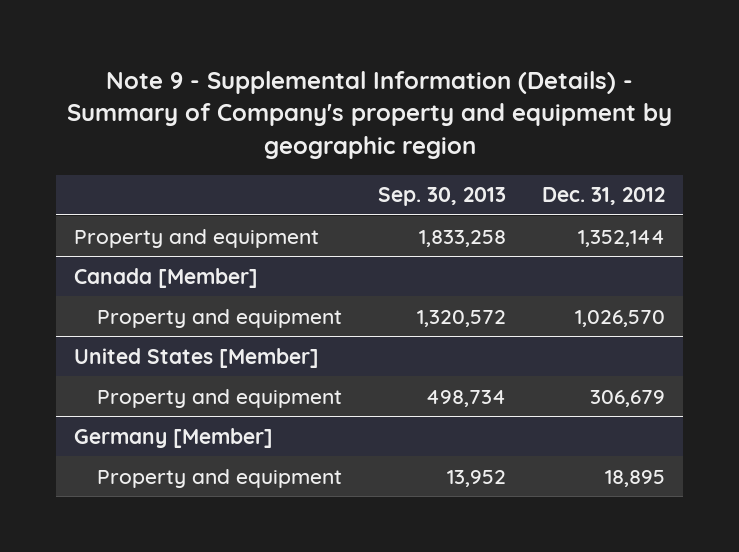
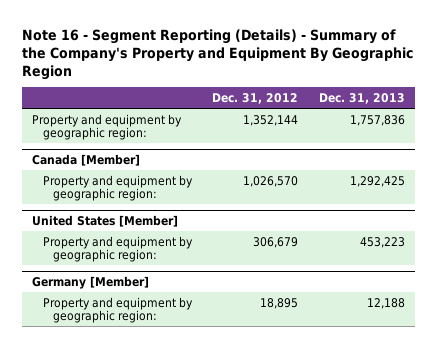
- Note 9 - Supplemental Information (Details) - Summary of Company's property and equipment by geographic region
+ Note 16 - Segment Reporting (Details) - Summary of the Company's Property and Equipment By Geographic Region
- | Sep. 30, 2013 | Dec. 31, 2012
+ | Dec. 31, 2012 | Dec. 31, 2013
- Property and equipment | 1,833,258 | 1,352,144
+ Property and equipment by geographic region: | 1,352,144 | 1,757,836
@ Canada [Member]
- Property and equipment | 1,320,572 | 1,026,570
+ Property and equipment by geographic region: | 1,026,570 | 1,292,425
@ United States [Member]
- Property and equipment | 498,734 | 306,679
+ Property and equipment by geographic region: | 306,679 | 453,223
@ Germany [Member]
- Property and equipment | 13,952 | 18,895
+ Property and equipment by geographic region: | 18,895 | 12,188

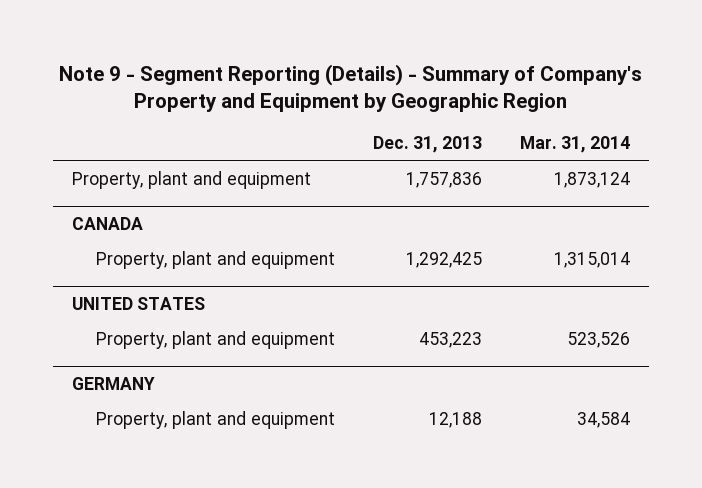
- Note 16 - Segment Reporting (Details) - Summary of the Company's Property and Equipment By Geographic Region
+ Note 9 - Segment Reporting (Details) - Summary of Company's Property and Equipment by Geographic Region
- | Dec. 31, 2012 | Dec. 31, 2013
+ | Dec. 31, 2013 | Mar. 31, 2014
- Property and equipment by geographic region: | 1,352,144 | 1,757,836
- Canada [Member]
- Property and equipment by geographic region: | 1,026,570 | 1,292,425
- United States [Member]
- Property and equipment by geographic region: | 306,679 | 453,223
- Germany [Member]
- Property and equipment by geographic region: | 18,895 | 12,188
+ Property, plant and equipment | 1,757,836 | 1,873,124
+ CANADA
+ Property, plant and equipment | 1,292,425 | 1,315,014
+ UNITED STATES
+ Property, plant and equipment | 453,223 | 523,526
+ GERMANY
+ Property, plant and equipment | 12,188 | 34,584

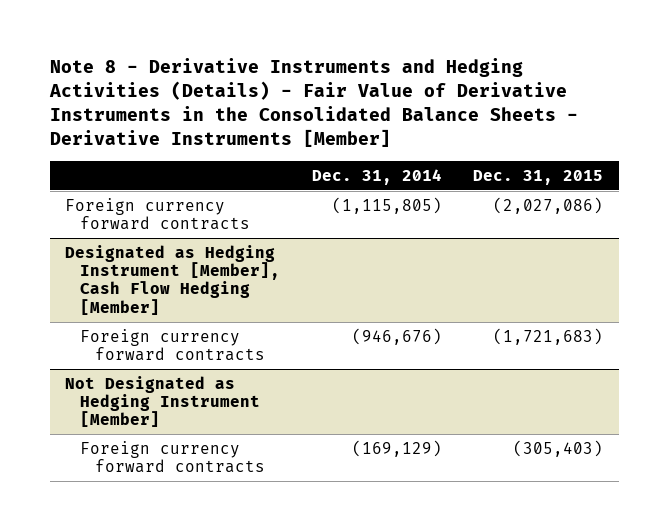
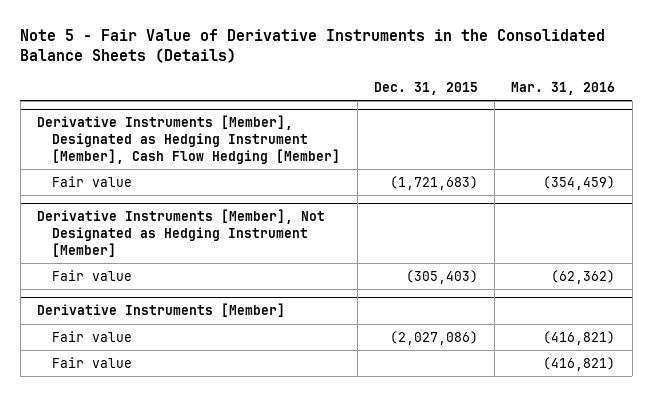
- Note 8 - Derivative Instruments and Hedging Activities (Details) - Fair Value of Derivative Instruments in the Consolidated Balance Sheets - Derivative Instruments [Member]
+ Note 5 - Fair Value of Derivative Instruments in the Consolidated Balance Sheets (Details)
- | Dec. 31, 2014 | Dec. 31, 2015
+ | Dec. 31, 2015 | Mar. 31, 2016
- Foreign currency forward contracts | (1,115,805) | (2,027,086)
- Designated as Hedging Instrument [Member], Cash Flow Hedging [Member]
- Foreign currency forward contracts | (946,676) | (1,721,683)
- Not Designated as Hedging Instrument [Member]
- Foreign currency forward contracts | (169,129) | (305,403)
+ Derivative Instruments [Member], Designated as Hedging Instrument [Member], Cash Flow Hedging [Member]
+ Fair value | (1,721,683) | (354,459)
+ Derivative Instruments [Member], Not Designated as Hedging Instrument [Member]
+ Fair value | (305,403) | (62,362)
+ Derivative Instruments [Member]
+ Fair value | (2,027,086) | (416,821)
+ Fair value | | (416,821)

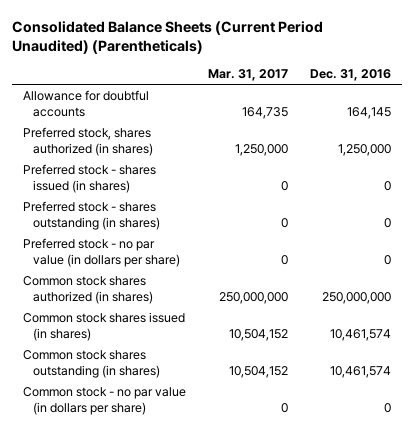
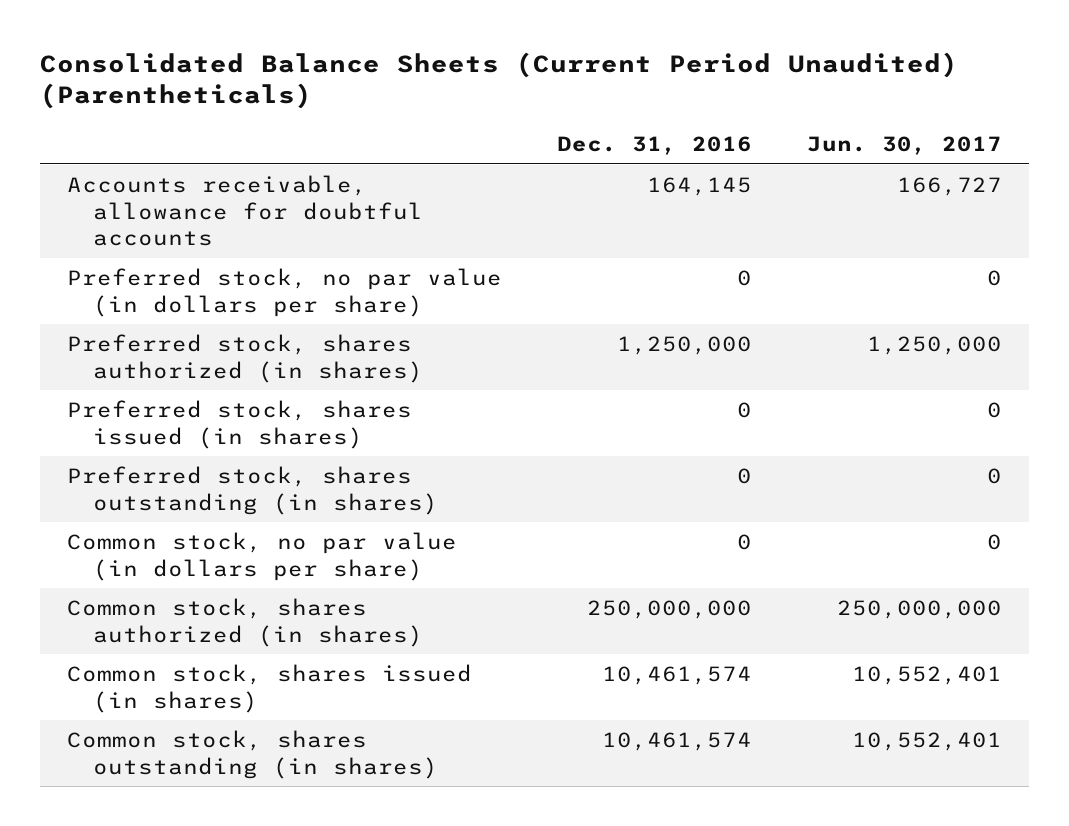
- | Mar. 31, 2017 | Dec. 31, 2016
+ | Dec. 31, 2016 | Jun. 30, 2017
- Allowance for doubtful accounts | 164,735 | 164,145
+ Accounts receivable, allowance for doubtful accounts | 164,145 | 166,727
+ Preferred stock, no par value (in dollars per share) | 0 | 0
- Preferred stock - shares issued (in shares) | 0 | 0
- Preferred stock - shares outstanding (in shares) | 0 | 0
- Preferred stock - no par value (in dollars per share) | 0 | 0
- Common stock shares authorized (in shares) | 250,000,000 | 250,000,000
- Common stock shares issued (in shares) | 10,504,152 | 10,461,574
- Common stock shares outstanding (in shares) | 10,504,152 | 10,461,574
- Common stock - no par value (in dollars per share) | 0 | 0
+ Preferred stock, shares issued (in shares) | 0 | 0
+ Preferred stock, shares outstanding (in shares) | 0 | 0
+ Common stock, no par value (in dollars per share) | 0 | 0
+ Common stock, shares authorized (in shares) | 250,000,000 | 250,000,000
+ Common stock, shares issued (in shares) | 10,461,574 | 10,552,401
+ Common stock, shares outstanding (in shares) | 10,461,574 | 10,552,401

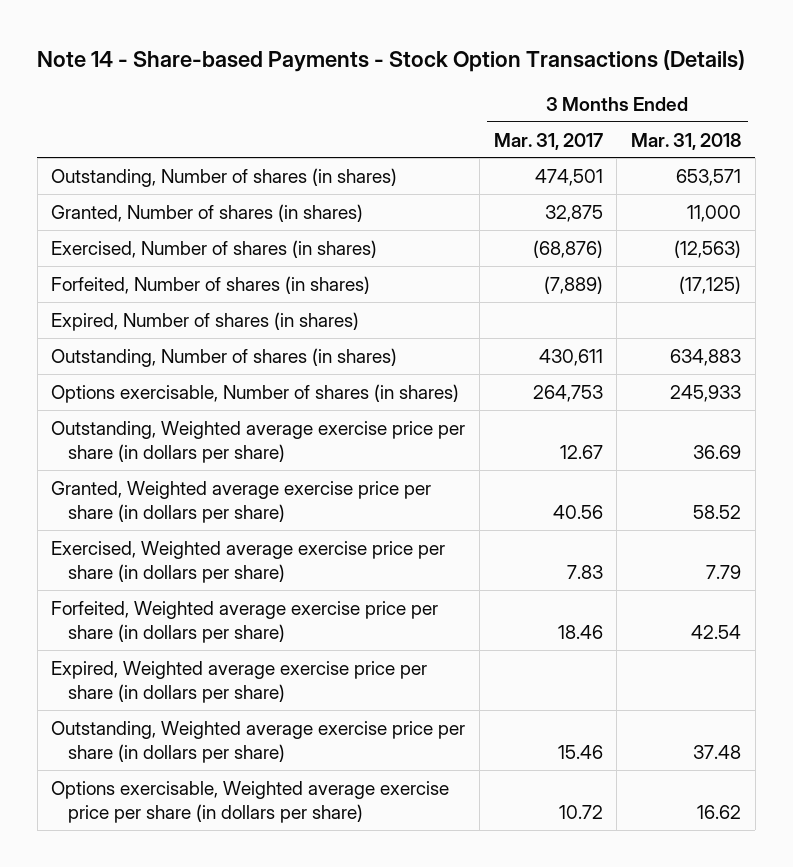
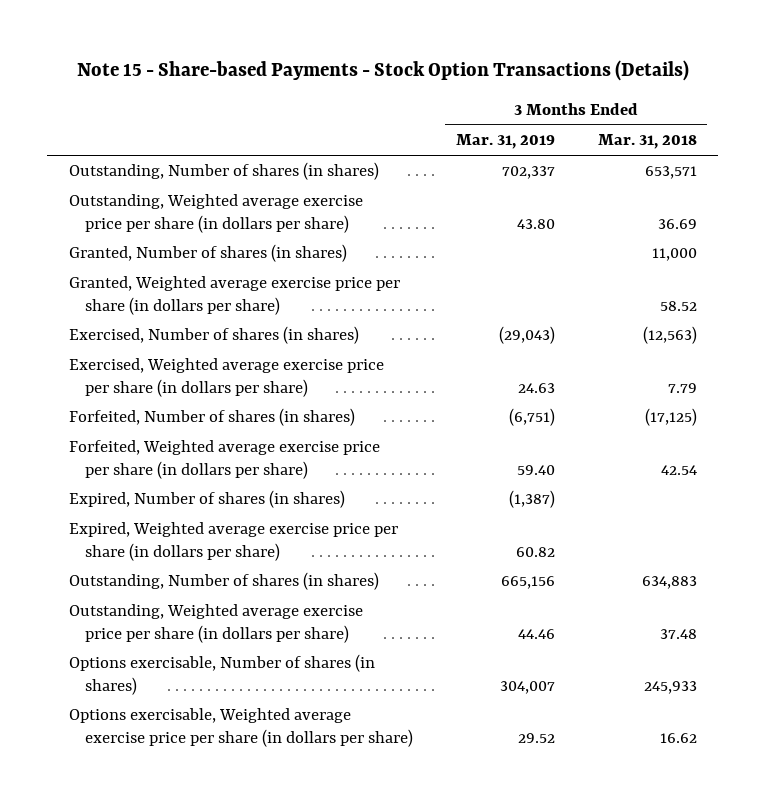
- Note 14 - Share-based Payments - Stock Option Transactions (Details)
+ Note 15 - Share-based Payments - Stock Option Transactions (Details)
- | 3 Months Ended Mar. 31, 2017 | 3 Months Ended Mar. 31, 2018
+ | 3 Months Ended Mar. 31, 2019 | 3 Months Ended Mar. 31, 2018
moved down: Granted, Number of shares (in shares) | | 11,000
moved down: Exercised, Number of shares (in shares) | (29,043) | (12,563)
moved down: Forfeited, Number of shares (in shares) | (6,751) | (17,125)
moved down: Expired, Number of shares (in shares) | (1,387) |
moved down: Outstanding, Number of shares (in shares) | 665,156 | 634,883
moved down: Options exercisable, Number of shares (in shares) | 304,007 | 245,933

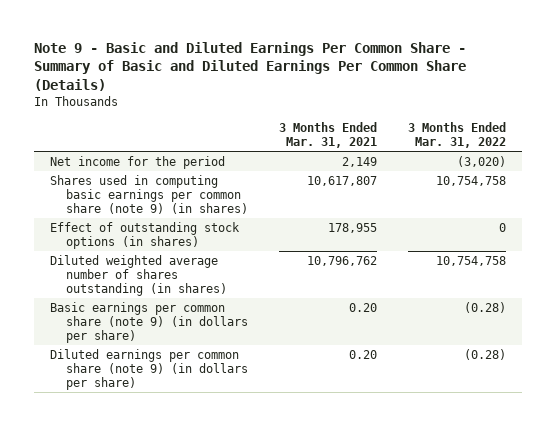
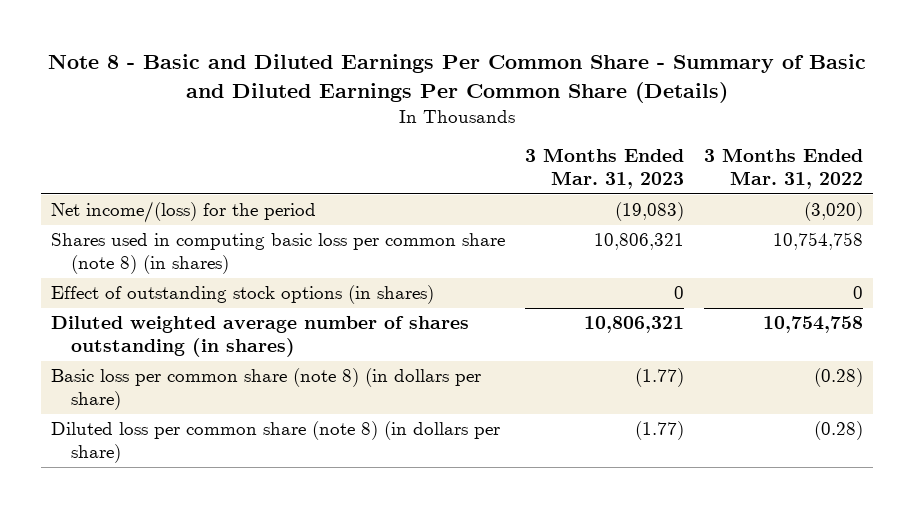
- Note 9 - Basic and Diluted Earnings Per Common Share - Summary of Basic and Diluted Earnings Per Common Share (Details)
+ Note 8 - Basic and Diluted Earnings Per Common Share - Summary of Basic and Diluted Earnings Per Common Share (Details)
- | 3 Months Ended Mar. 31, 2021 | 3 Months Ended Mar. 31, 2022
+ | 3 Months Ended Mar. 31, 2023 | 3 Months Ended Mar. 31, 2022
- Net income for the period | 2,149 | (3,020)
- Shares used in computing basic earnings per common share (note 9) (in shares) | 10,617,807 | 10,754,758
+ Net income/(loss) for the period | (19,083) | (3,020)
+ Shares used in computing basic loss per common share (note 8) (in shares) | 10,806,321 | 10,754,758
- Basic earnings per common share (note 9) (in dollars per share) | 0.20 | (0.28)
- Diluted earnings per common share (note 9) (in dollars per share) | 0.20 | (0.28)
+ Basic loss per common share (note 8) (in dollars per share) | (1.77) | (0.28)
+ Diluted loss per common share (note 8) (in dollars per share) | (1.77) | (0.28)

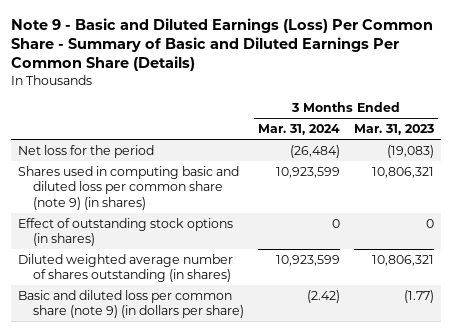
- Note 8 - Basic and Diluted Earnings Per Common Share - Summary of Basic and Diluted Earnings Per Common Share (Details)
+ Note 9 - Basic and Diluted Earnings (Loss) Per Common Share - Summary of Basic and Diluted Earnings Per Common Share (Details)
- | 3 Months Ended Mar. 31, 2023 | 3 Months Ended Mar. 31, 2022
+ | 3 Months Ended Mar. 31, 2024 | 3 Months Ended Mar. 31, 2023
- Net income/(loss) for the period | (19,083) | (3,020)
- Shares used in computing basic loss per common share (note 8) (in shares) | 10,806,321 | 10,754,758
+ Net loss for the period | (26,484) | (19,083)
+ Shares used in computing basic and diluted loss per common share (note 9) (in shares) | 10,923,599 | 10,806,321
- Basic loss per common share (note 8) (in dollars per share) | (1.77) | (0.28)
- Diluted loss per common share (note 8) (in dollars per share) | (1.77) | (0.28)
+ Basic and diluted loss per common share (note 9) (in dollars per share) | (2.42) | (1.77)

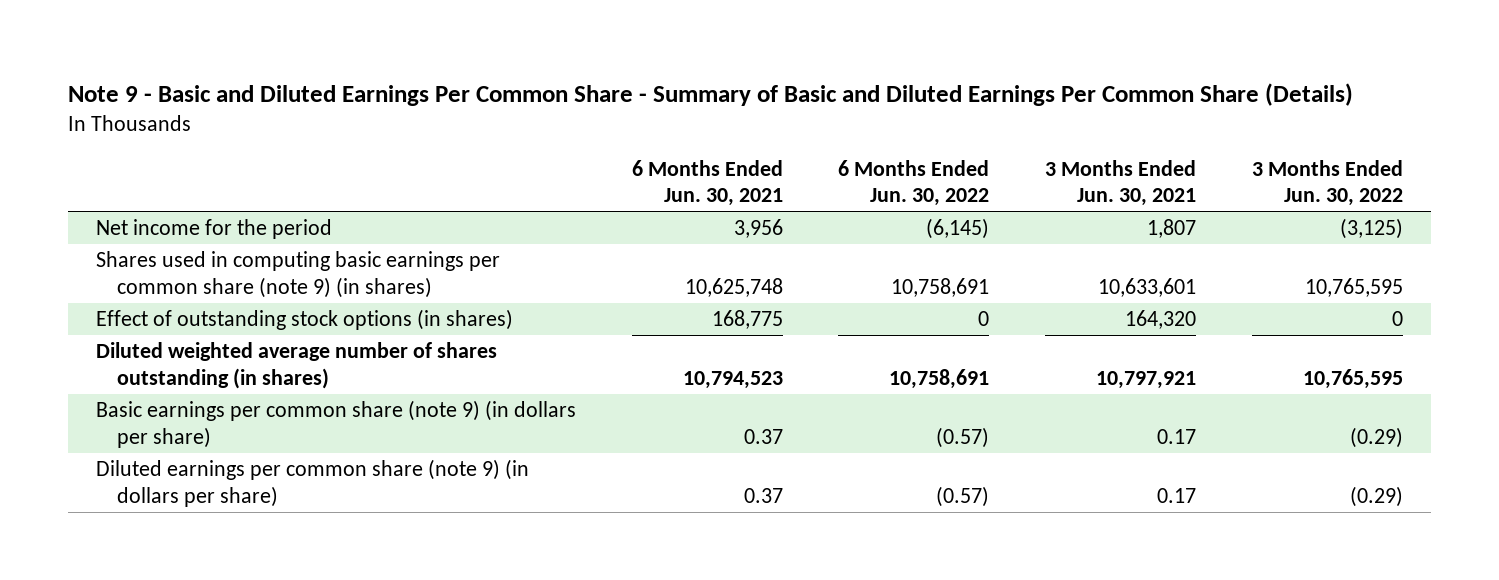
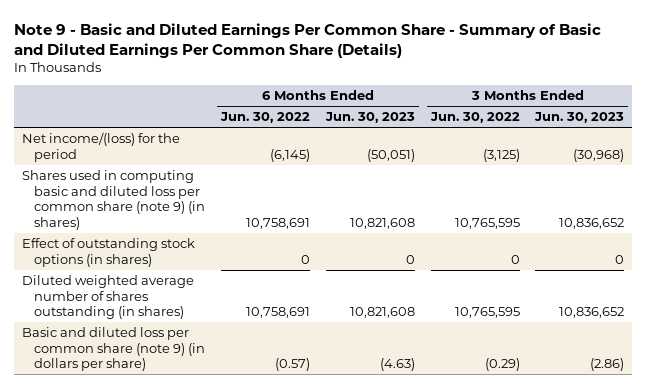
- | 6 Months Ended Jun. 30, 2021 | 6 Months Ended Jun. 30, 2022 | 3 Months Ended Jun. 30, 2021 | 3 Months Ended Jun. 30, 2022
+ | 6 Months Ended Jun. 30, 2022 | 6 Months Ended Jun. 30, 2023 | 3 Months Ended Jun. 30, 2022 | 3 Months Ended Jun. 30, 2023
- Net income for the period | 3,956 | (6,145) | 1,807 | (3,125)
- Shares used in computing basic earnings per common share (note 9) (in shares) | 10,625,748 | 10,758,691 | 10,633,601 | 10,765,595
+ Net income/(loss) for the period | (6,145) | (50,051) | (3,125) | (30,968)
+ Shares used in computing basic and diluted loss per common share (note 9) (in shares) | 10,758,691 | 10,821,608 | 10,765,595 | 10,836,652
- Basic earnings per common share (note 9) (in dollars per share) | 0.37 | (0.57) | 0.17 | (0.29)
- Diluted earnings per common share (note 9) (in dollars per share) | 0.37 | (0.57) | 0.17 | (0.29)
+ Basic and diluted loss per common share (note 9) (in dollars per share) | (0.57) | (4.63) | (0.29) | (2.86)

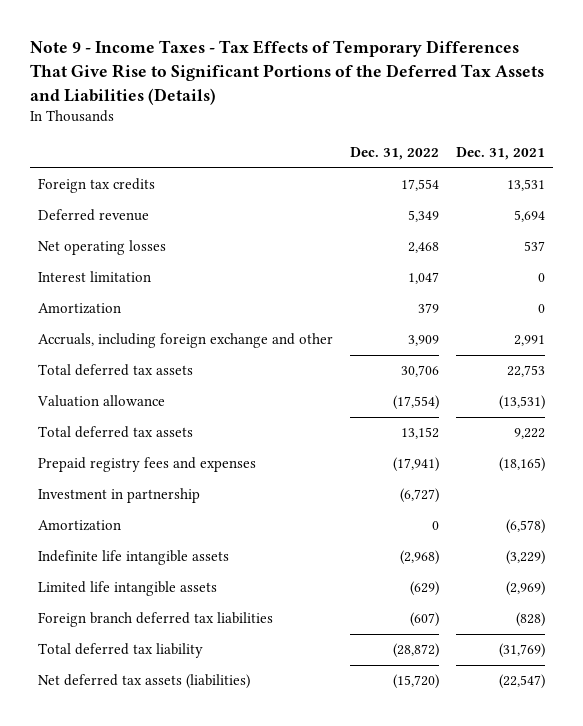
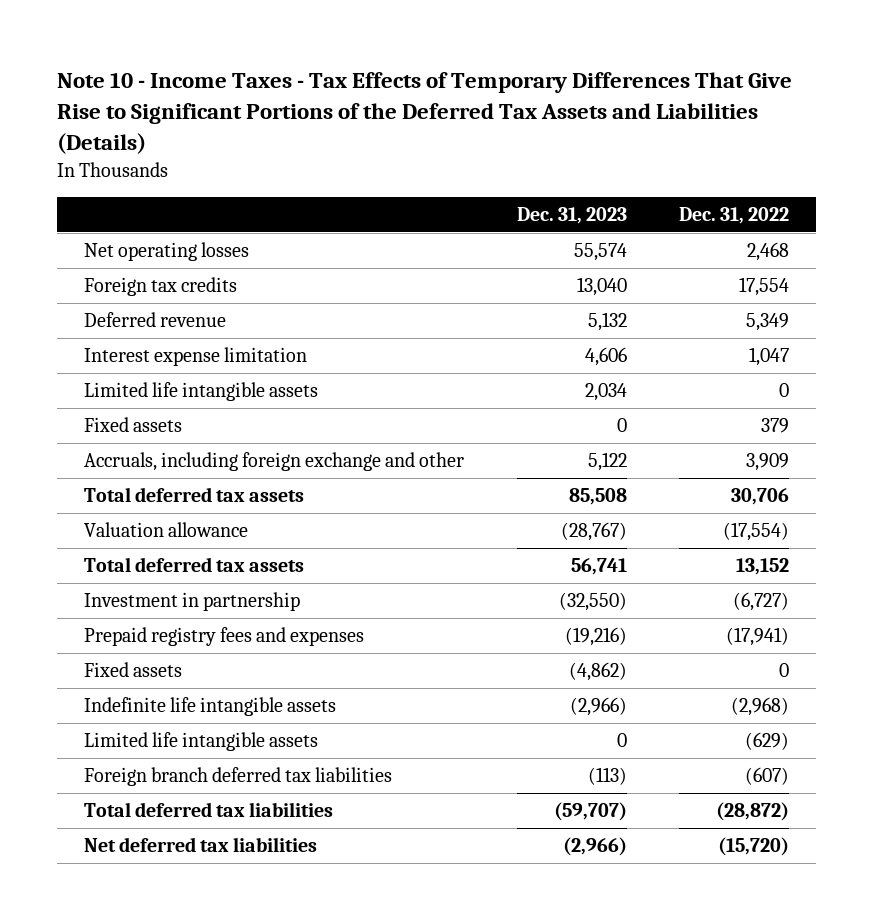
- Note 9 - Income Taxes - Tax Effects of Temporary Differences That Give Rise to Significant Portions of the Deferred Tax Assets and Liabilities (Details)
+ Note 10 - Income Taxes - Tax Effects of Temporary Differences That Give Rise to Significant Portions of the Deferred Tax Assets and Liabilities (Details)
- | Dec. 31, 2022 | Dec. 31, 2021
+ | Dec. 31, 2023 | Dec. 31, 2022
moved up: Net operating losses | 55,574 | 2,468
- Interest limitation | 1,047 | 0
- Amortization | 379 | 0
+ Interest expense limitation | 4,606 | 1,047
+ Limited life intangible assets | 2,034 | 0
+ Fixed assets | 0 | 379
- Amortization | 0 | (6,578)
moved down: Prepaid registry fees and expenses | (19,216) | (17,941)
+ Fixed assets | (4,862) | 0
- Total deferred tax liability | (28,872) | (31,769)
- Net deferred tax assets (liabilities) | (15,720) | (22,547)
+ Total deferred tax liabilities | (59,707) | (28,872)
+ Net deferred tax liabilities | (2,966) | (15,720)

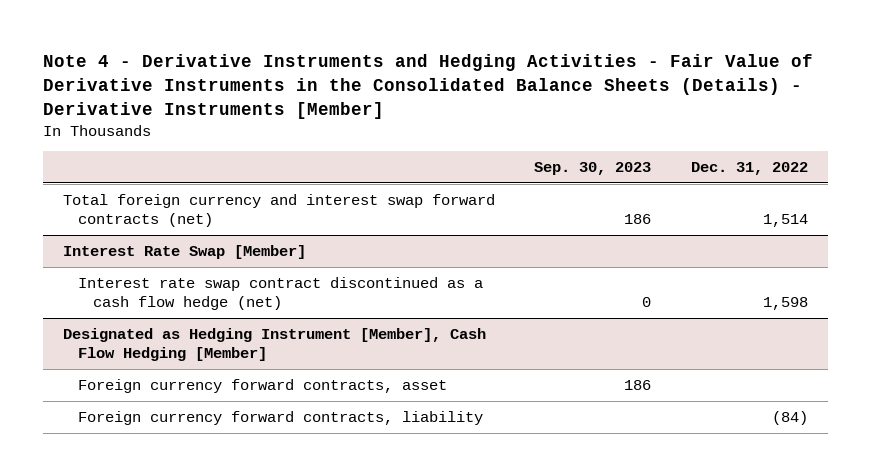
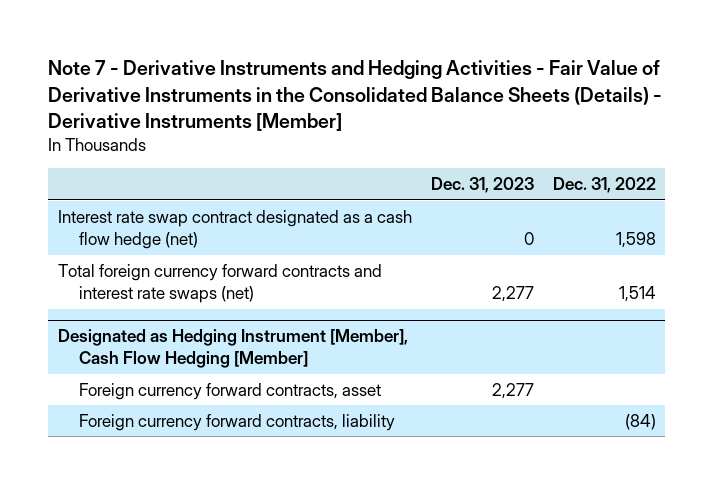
- Note 4 - Derivative Instruments and Hedging Activities - Fair Value of Derivative Instruments in the Consolidated Balance Sheets (Details) - Derivative Instruments [Member]
+ Note 7 - Derivative Instruments and Hedging Activities - Fair Value of Derivative Instruments in the Consolidated Balance Sheets (Details) - Derivative Instruments [Member]
- | Sep. 30, 2023 | Dec. 31, 2022
+ | Dec. 31, 2023 | Dec. 31, 2022
- Total foreign currency and interest swap forward contracts (net) | 186 | 1,514
- Interest Rate Swap [Member]
- Interest rate swap contract discontinued as a cash flow hedge (net) | 0 | 1,598
+ Interest rate swap contract designated as a cash flow hedge (net) | 0 | 1,598
+ Total foreign currency forward contracts and interest rate swaps (net) | 2,277 | 1,514

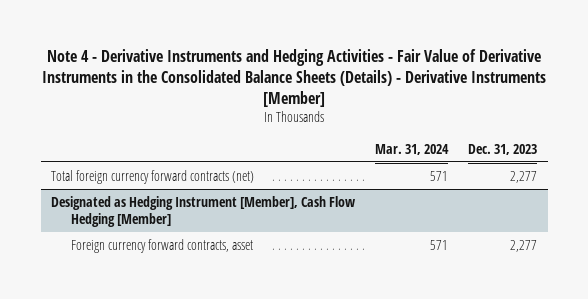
- Note 7 - Derivative Instruments and Hedging Activities - Fair Value of Derivative Instruments in the Consolidated Balance Sheets (Details) - Derivative Instruments [Member]
+ Note 4 - Derivative Instruments and Hedging Activities - Fair Value of Derivative Instruments in the Consolidated Balance Sheets (Details) - Derivative Instruments [Member]
- | Dec. 31, 2023 | Dec. 31, 2022
+ | Mar. 31, 2024 | Dec. 31, 2023
- Interest rate swap contract designated as a cash flow hedge (net) | 0 | 1,598
- Total foreign currency forward contracts and interest rate swaps (net) | 2,277 | 1,514
+ Total foreign currency forward contracts (net) | 571 | 2,277
@ Designated as Hedging Instrument [Member], Cash Flow Hedging [Member]
- Foreign currency forward contracts, liability | | (84)

